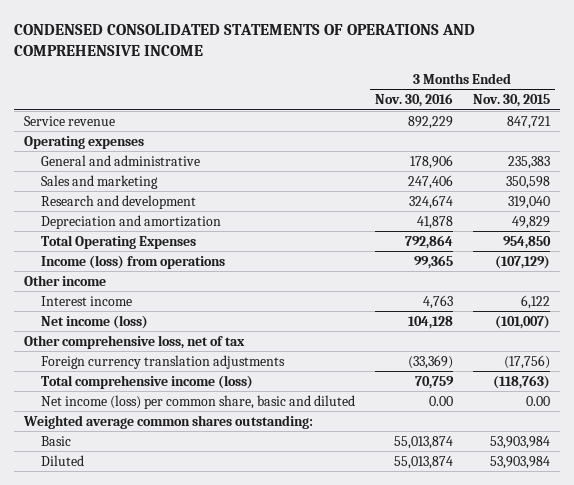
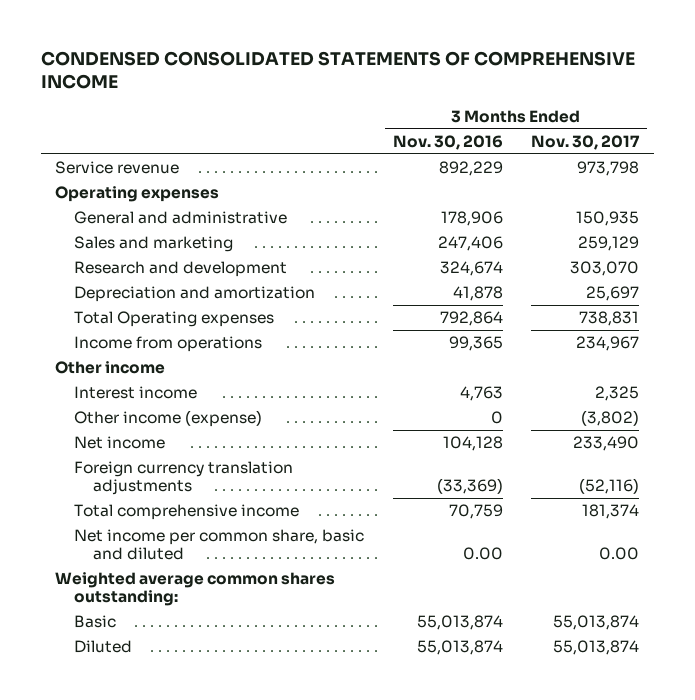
- CONDENSED CONSOLIDATED STATEMENTS OF OPERATIONS AND COMPREHENSIVE INCOME
+ CONDENSED CONSOLIDATED STATEMENTS OF COMPREHENSIVE INCOME
- | 3 Months Ended Nov. 30, 2016 | 3 Months Ended Nov. 30, 2015
+ | 3 Months Ended Nov. 30, 2016 | 3 Months Ended Nov. 30, 2017
- Total Operating Expenses | 792,864 | 954,850
- Income (loss) from operations | 99,365 | (107,129)
+ Total Operating expenses | 792,864 | 738,831
+ Income from operations | 99,365 | 234,967
- Net income (loss) | 104,128 | (101,007)
- Other comprehensive loss, net of tax
+ Other income (expense) | 0 | (3,802)
+ Net income | 104,128 | 233,490
- Total comprehensive income (loss) | 70,759 | (118,763)
- Net income (loss) per common share, basic and diluted | 0.00 | 0.00
+ Total comprehensive income | 70,759 | 181,374
+ Net income per common share, basic and diluted | 0.00 | 0.00

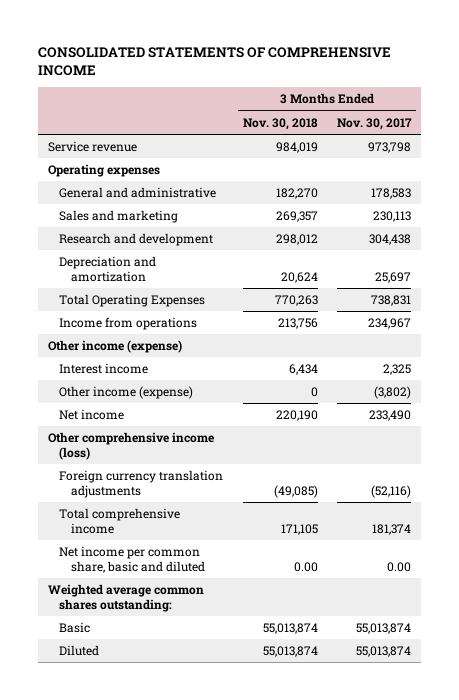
- CONDENSED CONSOLIDATED STATEMENTS OF COMPREHENSIVE INCOME
+ CONSOLIDATED STATEMENTS OF COMPREHENSIVE INCOME
- | 3 Months Ended Nov. 30, 2016 | 3 Months Ended Nov. 30, 2017
+ | 3 Months Ended Nov. 30, 2018 | 3 Months Ended Nov. 30, 2017
- General and administrative | 178,906 | 150,935
- Sales and marketing | 247,406 | 259,129
- Research and development | 324,674 | 303,070
+ General and administrative | 182,270 | 178,583
+ Sales and marketing | 269,357 | 230,113
+ Research and development | 298,012 | 304,438
- Total Operating expenses | 792,864 | 738,831
+ Total Operating Expenses | 770,263 | 738,831
- Other income
+ Other income (expense)
+ Other comprehensive income (loss)

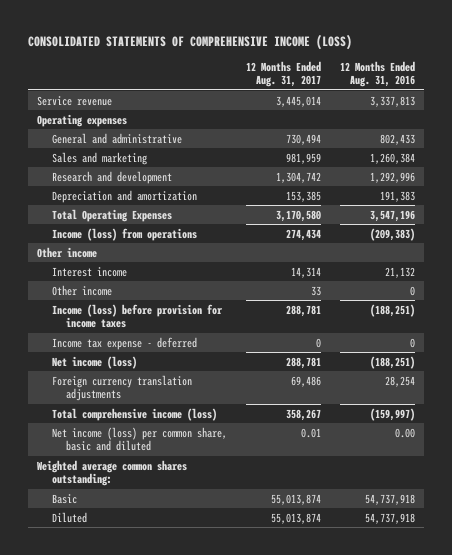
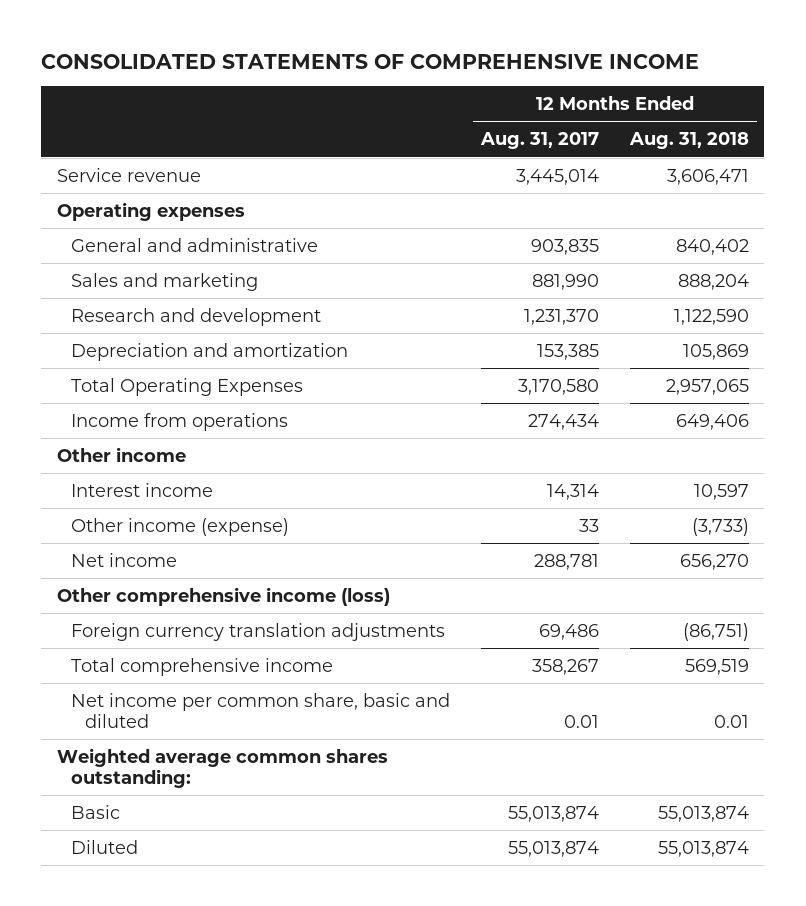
- CONSOLIDATED STATEMENTS OF COMPREHENSIVE INCOME (LOSS)
+ CONSOLIDATED STATEMENTS OF COMPREHENSIVE INCOME
- | 12 Months Ended Aug. 31, 2017 | 12 Months Ended Aug. 31, 2016
+ | 12 Months Ended Aug. 31, 2017 | 12 Months Ended Aug. 31, 2018
- General and administrative | 730,494 | 802,433
- Sales and marketing | 981,959 | 1,260,384
- Research and development | 1,304,742 | 1,292,996
+ General and administrative | 903,835 | 840,402
+ Sales and marketing | 881,990 | 888,204
+ Research and development | 1,231,370 | 1,122,590
- Income (loss) from operations | 274,434 | (209,383)
+ Income from operations | 274,434 | 649,406
- Other income | 33 | 0
- Income (loss) before provision for income taxes | 288,781 | (188,251)
- Income tax expense - deferred | 0 | 0
- Net income (loss) | 288,781 | (188,251)
+ Other income (expense) | 33 | (3,733)
+ Net income | 288,781 | 656,270
+ Other comprehensive income (loss)
- Total comprehensive income (loss) | 358,267 | (159,997)
- Net income (loss) per common share, basic and diluted | 0.01 | 0.00
+ Total comprehensive income | 358,267 | 569,519
+ Net income per common share, basic and diluted | 0.01 | 0.01

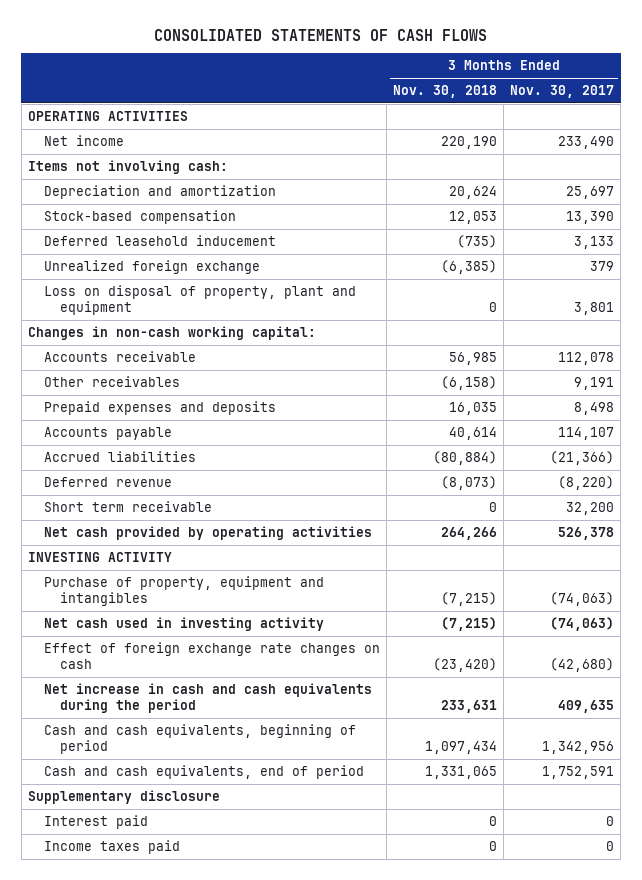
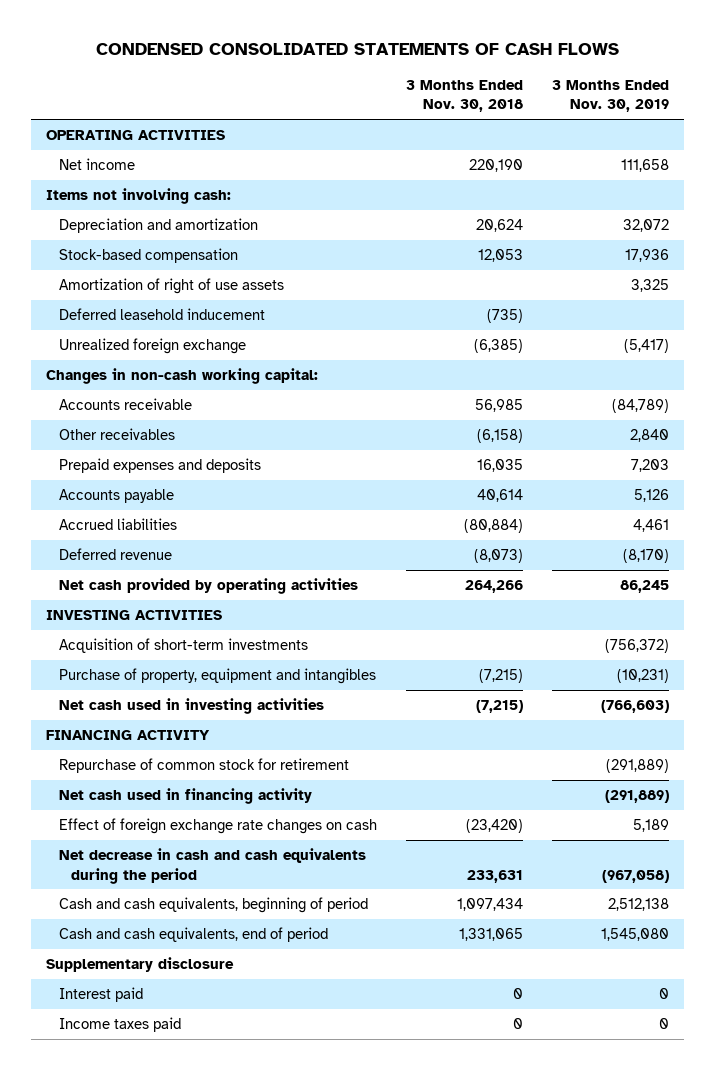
- CONSOLIDATED STATEMENTS OF CASH FLOWS
+ CONDENSED CONSOLIDATED STATEMENTS OF CASH FLOWS
- | 3 Months Ended Nov. 30, 2018 | 3 Months Ended Nov. 30, 2017
+ | 3 Months Ended Nov. 30, 2018 | 3 Months Ended Nov. 30, 2019
+ Amortization of right of use assets | | 3,325
- Loss on disposal of property, plant and equipment | 0 | 3,801
- Short term receivable | 0 | 32,200
- INVESTING ACTIVITY
+ INVESTING ACTIVITIES
+ Acquisition of short-term investments | | (756,372)
- Net cash used in investing activity | (7,215) | (74,063)
+ Net cash used in investing activities | (7,215) | (766,603)
+ FINANCING ACTIVITY
+ Repurchase of common stock for retirement | | (291,889)
+ Net cash used in financing activity | | (291,889)
- Net increase in cash and cash equivalents during the period | 233,631 | 409,635
+ Net decrease in cash and cash equivalents during the period | 233,631 | (967,058)

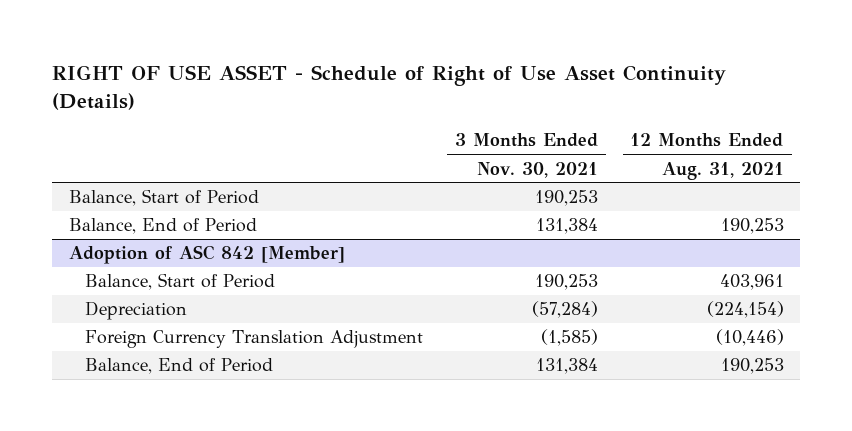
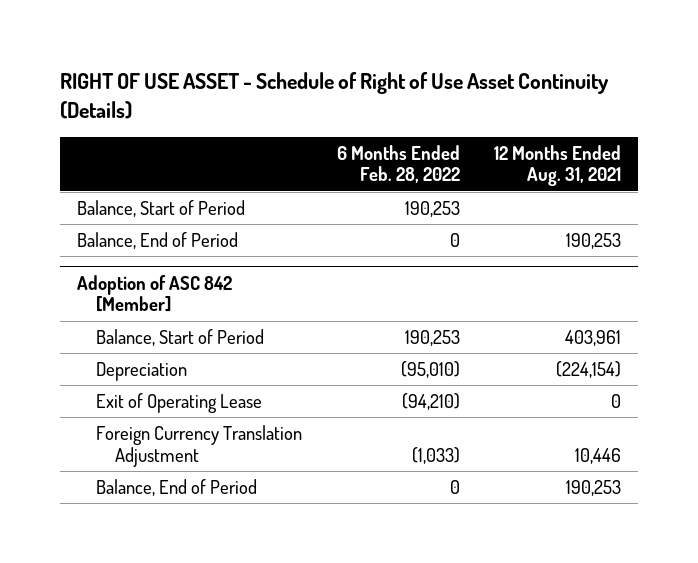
- | 3 Months Ended Nov. 30, 2021 | 12 Months Ended Aug. 31, 2021
+ | 6 Months Ended Feb. 28, 2022 | 12 Months Ended Aug. 31, 2021
@ Adoption of ASC 842 [Member]
- Foreign Currency Translation Adjustment | (1,585) | (10,446)
+ Exit of Operating Lease | (94,210) | 0
+ Foreign Currency Translation Adjustment | (1,033) | 10,446

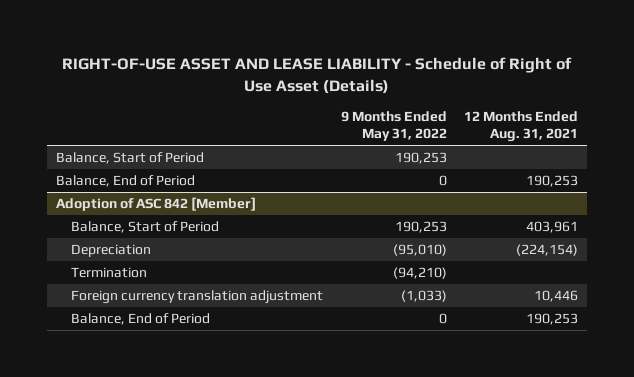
- RIGHT OF USE ASSET - Schedule of Right of Use Asset Continuity (Details)
+ RIGHT-OF-USE ASSET AND LEASE LIABILITY - Schedule of Right of Use Asset (Details)
- | 6 Months Ended Feb. 28, 2022 | 12 Months Ended Aug. 31, 2021
+ | 9 Months Ended May 31, 2022 | 12 Months Ended Aug. 31, 2021
@ Adoption of ASC 842 [Member]
- Exit of Operating Lease | (94,210) | 0
- Foreign Currency Translation Adjustment | (1,033) | 10,446
+ Termination | (94,210) |
+ Foreign currency translation adjustment | (1,033) | 10,446

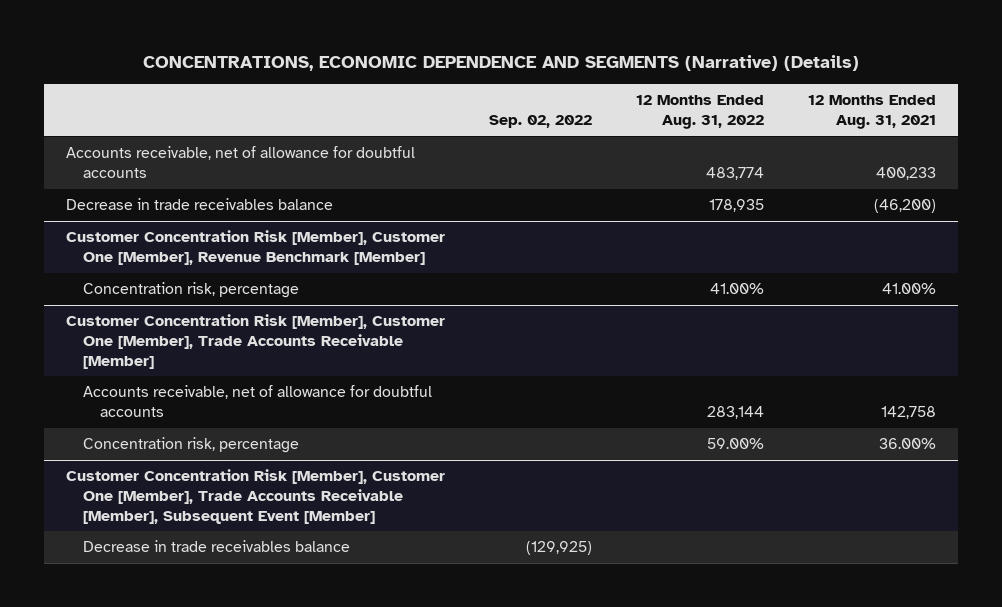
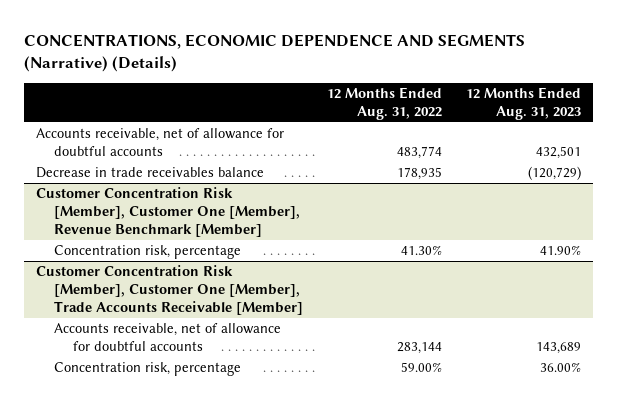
- | Sep. 02, 2022 | 12 Months Ended Aug. 31, 2022 | 12 Months Ended Aug. 31, 2021
+ | 12 Months Ended Aug. 31, 2022 | 12 Months Ended Aug. 31, 2023
@ Customer Concentration Risk [Member], Customer One [Member], Revenue Benchmark [Member]
- Concentration risk, percentage | | 41.00% | 41.00%
+ Concentration risk, percentage | 41.30% | 41.90%
- Customer Concentration Risk [Member], Customer One [Member], Trade Accounts Receivable [Member], Subsequent Event [Member]
- Decrease in trade receivables balance | (129,925) | |

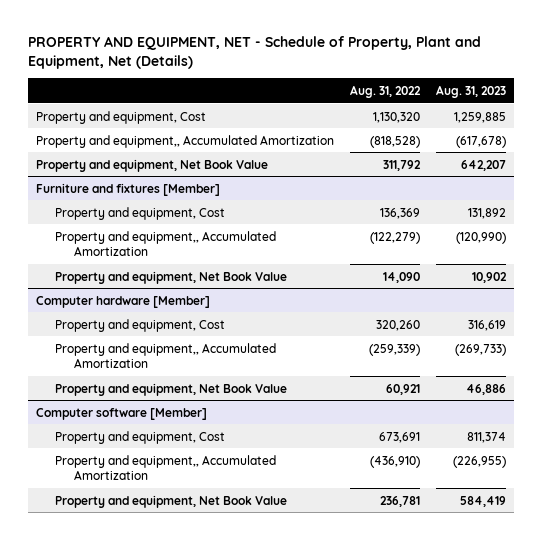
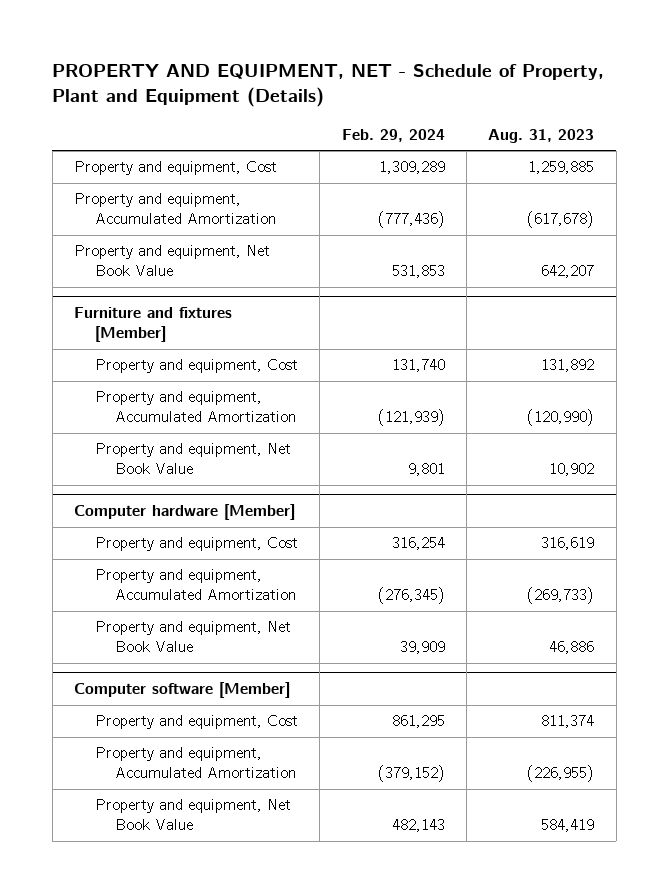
- PROPERTY AND EQUIPMENT, NET - Schedule of Property, Plant and Equipment, Net (Details)
+ PROPERTY AND EQUIPMENT, NET - Schedule of Property, Plant and Equipment (Details)
- | Aug. 31, 2022 | Aug. 31, 2023
+ | Feb. 29, 2024 | Aug. 31, 2023
- Property and equipment,, Accumulated Amortization | (818,528) | (617,678)
+ Property and equipment, Accumulated Amortization | (777,436) | (617,678)
@ Furniture and fixtures [Member]
- Property and equipment,, Accumulated Amortization | (122,279) | (120,990)
+ Property and equipment, Accumulated Amortization | (121,939) | (120,990)
@ Computer hardware [Member]
- Property and equipment,, Accumulated Amortization | (259,339) | (269,733)
+ Property and equipment, Accumulated Amortization | (276,345) | (269,733)
@ Computer software [Member]
- Property and equipment,, Accumulated Amortization | (436,910) | (226,955)
+ Property and equipment, Accumulated Amortization | (379,152) | (226,955)

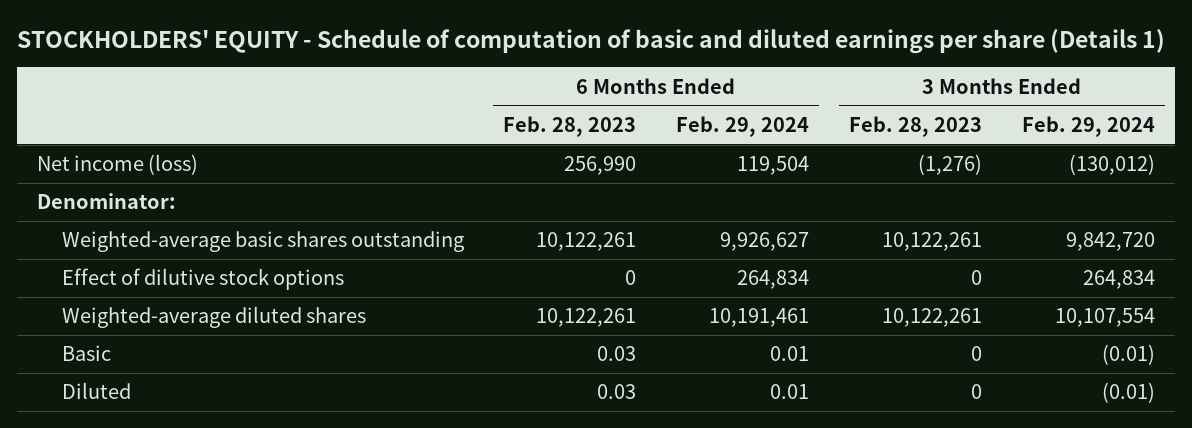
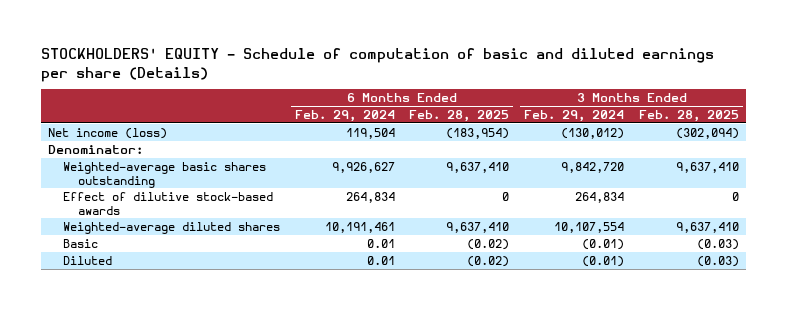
- STOCKHOLDERS' EQUITY - Schedule of computation of basic and diluted earnings per share (Details 1)
+ STOCKHOLDERS' EQUITY - Schedule of computation of basic and diluted earnings per share (Details)
- | 6 Months Ended Feb. 28, 2023 | 6 Months Ended Feb. 29, 2024 | 3 Months Ended Feb. 28, 2023 | 3 Months Ended Feb. 29, 2024
+ | 6 Months Ended Feb. 29, 2024 | 6 Months Ended Feb. 28, 2025 | 3 Months Ended Feb. 29, 2024 | 3 Months Ended Feb. 28, 2025
- Effect of dilutive stock options | 0 | 264,834 | 0 | 264,834
+ Effect of dilutive stock-based awards | 264,834 | 0 | 264,834 | 0

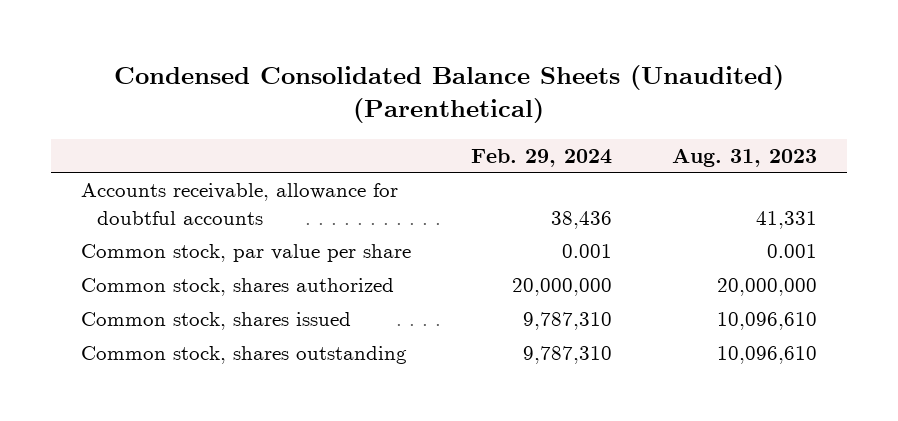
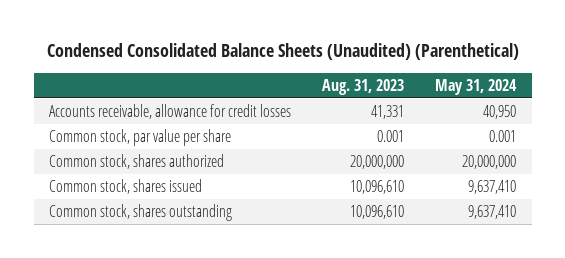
- | Feb. 29, 2024 | Aug. 31, 2023
+ | Aug. 31, 2023 | May 31, 2024
- Accounts receivable, allowance for doubtful accounts | 38,436 | 41,331
+ Accounts receivable, allowance for credit losses | 41,331 | 40,950

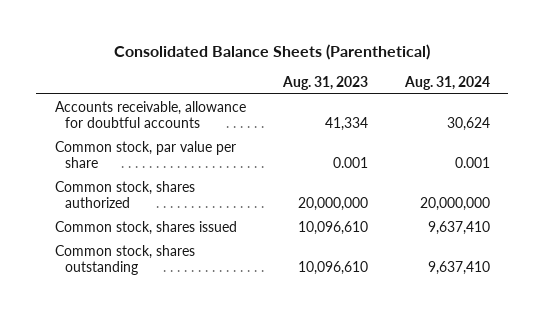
- Condensed Consolidated Balance Sheets (Unaudited) (Parenthetical)
+ Consolidated Balance Sheets (Parenthetical)
- | Aug. 31, 2023 | May 31, 2024
+ | Aug. 31, 2023 | Aug. 31, 2024
- Accounts receivable, allowance for credit losses | 41,331 | 40,950
+ Accounts receivable, allowance for doubtful accounts | 41,334 | 30,624

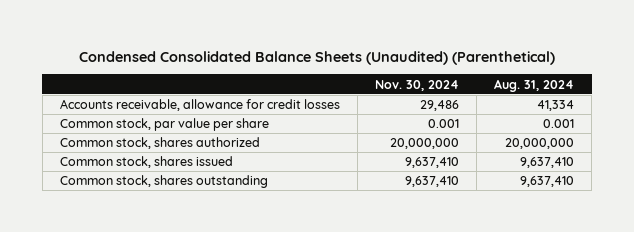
- Consolidated Balance Sheets (Parenthetical)
+ Condensed Consolidated Balance Sheets (Unaudited) (Parenthetical)
- | Aug. 31, 2023 | Aug. 31, 2024
+ | Nov. 30, 2024 | Aug. 31, 2024
- Accounts receivable, allowance for doubtful accounts | 41,334 | 30,624
+ Accounts receivable, allowance for credit losses | 29,486 | 41,334

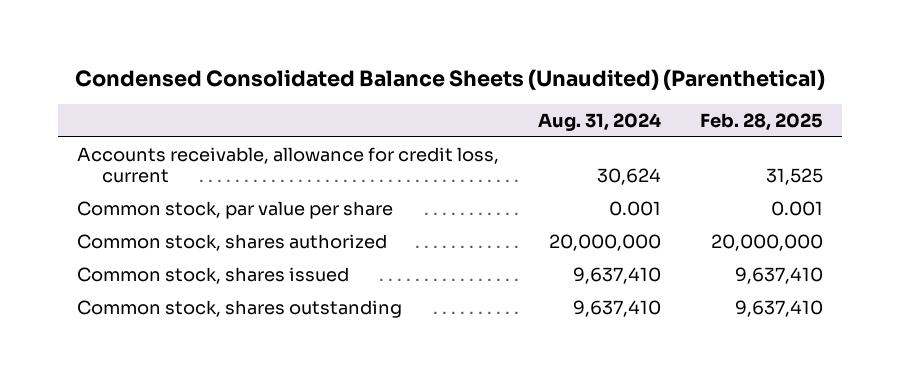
- | Nov. 30, 2024 | Aug. 31, 2024
+ | Aug. 31, 2024 | Feb. 28, 2025
- Accounts receivable, allowance for credit losses | 29,486 | 41,334
+ Accounts receivable, allowance for credit loss, current | 30,624 | 31,525

